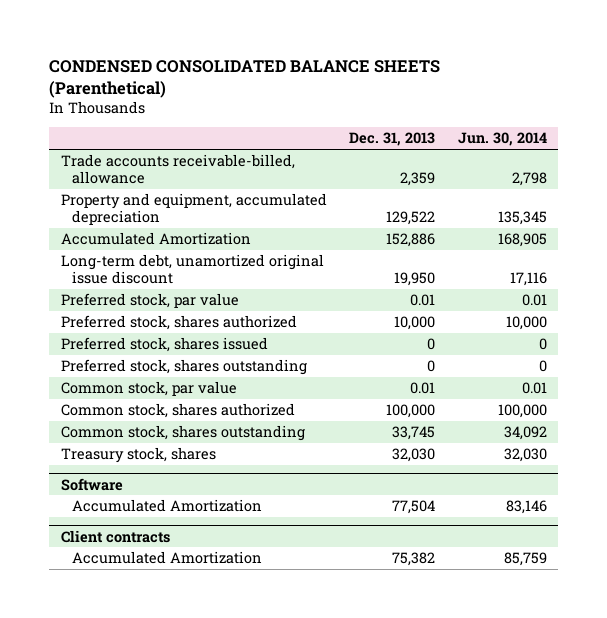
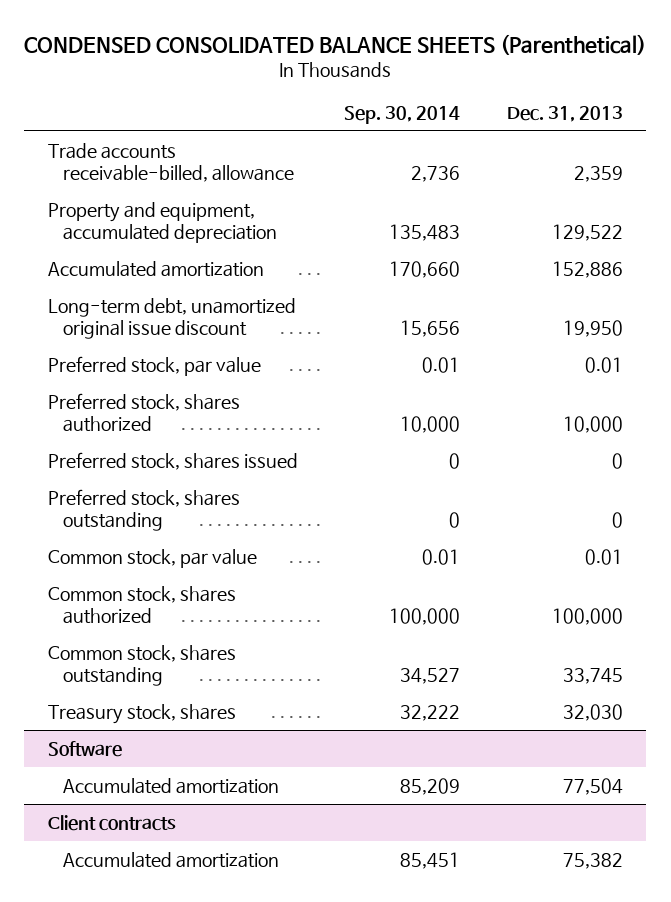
- | Dec. 31, 2013 | Jun. 30, 2014
+ | Sep. 30, 2014 | Dec. 31, 2013
- Accumulated Amortization | 152,886 | 168,905
+ Accumulated amortization | 170,660 | 152,886
@ Software
- Accumulated Amortization | 77,504 | 83,146
+ Accumulated amortization | 85,209 | 77,504
@ Client contracts
- Accumulated Amortization | 75,382 | 85,759
+ Accumulated amortization | 85,451 | 75,382

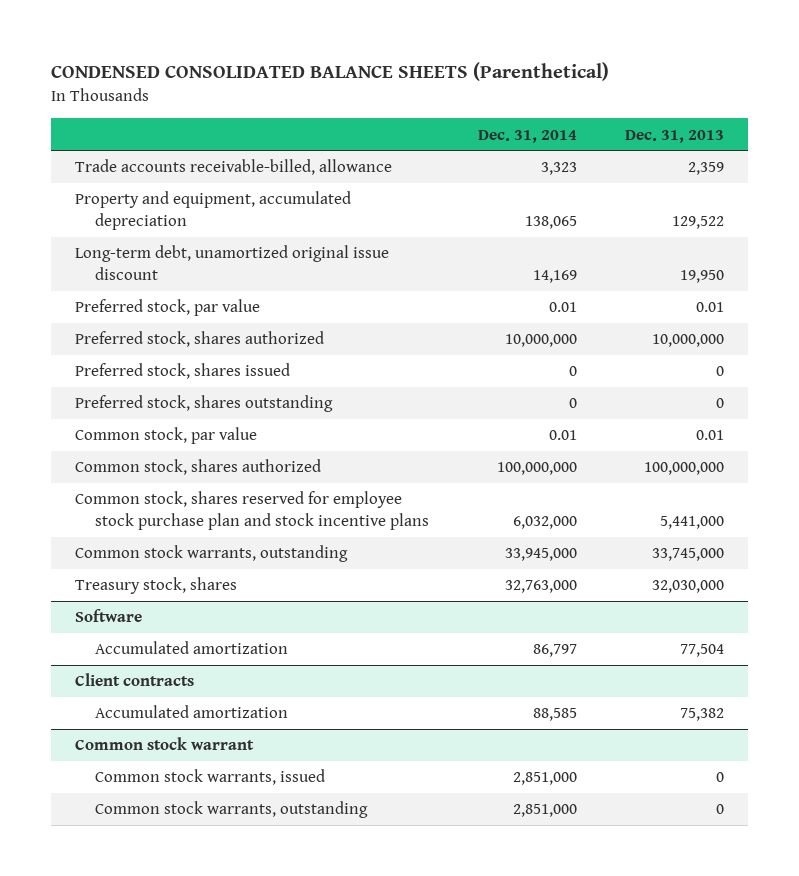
- | Sep. 30, 2014 | Dec. 31, 2013
+ | Dec. 31, 2014 | Dec. 31, 2013
- Accumulated amortization | 170,660 | 152,886
- Preferred stock, shares authorized | 10,000 | 10,000
+ Preferred stock, shares authorized | 10,000,000 | 10,000,000
- Common stock, shares authorized | 100,000 | 100,000
- Common stock, shares outstanding | 34,527 | 33,745
- Treasury stock, shares | 32,222 | 32,030
+ Common stock, shares authorized | 100,000,000 | 100,000,000
+ Common stock, shares reserved for employee stock purchase plan and stock incentive plans | 6,032,000 | 5,441,000
+ Common stock warrants, outstanding | 33,945,000 | 33,745,000
+ Treasury stock, shares | 32,763,000 | 32,030,000
+ Common stock warrant
+ Common stock warrants, issued | 2,851,000 | 0
+ Common stock warrants, outstanding | 2,851,000 | 0

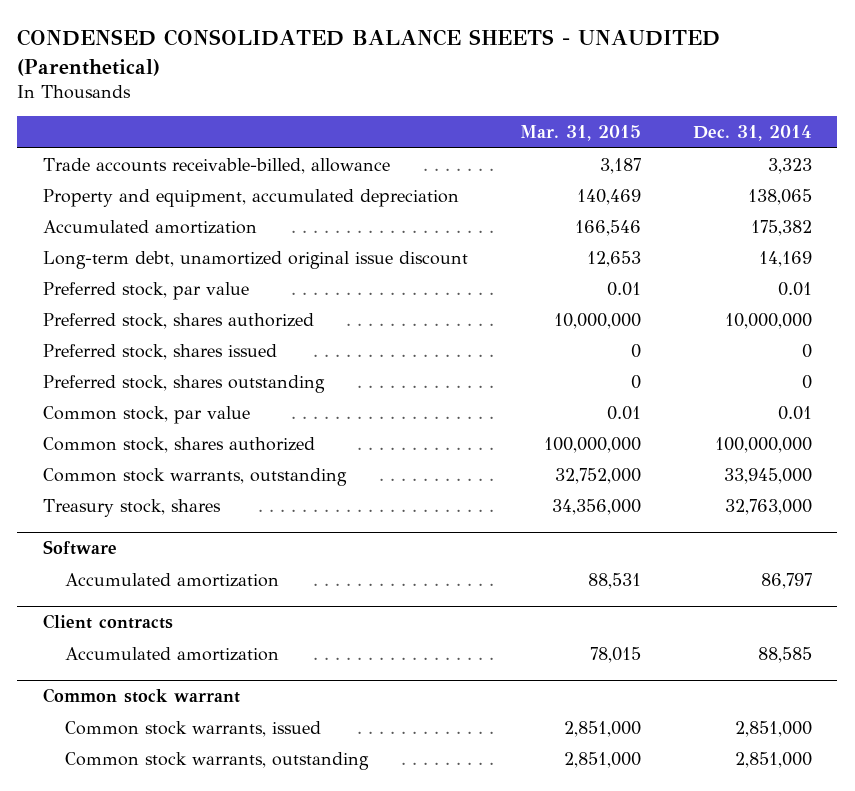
- CONDENSED CONSOLIDATED BALANCE SHEETS (Parenthetical)
+ CONDENSED CONSOLIDATED BALANCE SHEETS - UNAUDITED (Parenthetical)
- | Dec. 31, 2014 | Dec. 31, 2013
+ | Mar. 31, 2015 | Dec. 31, 2014
+ Accumulated amortization | 166,546 | 175,382
- Common stock, shares reserved for employee stock purchase plan and stock incentive plans | 6,032,000 | 5,441,000

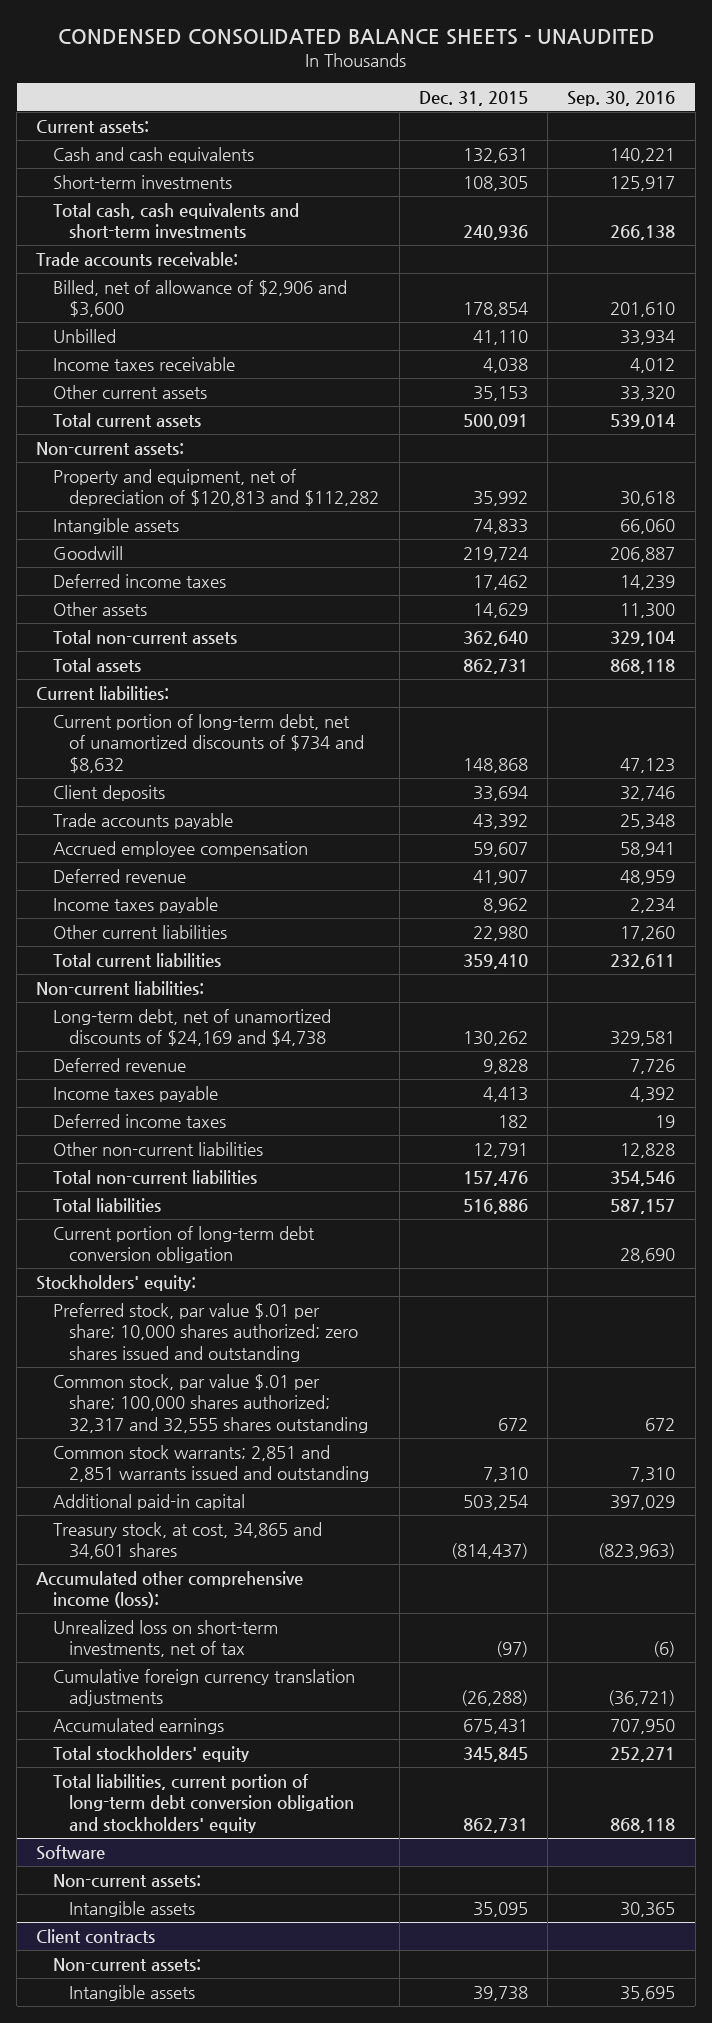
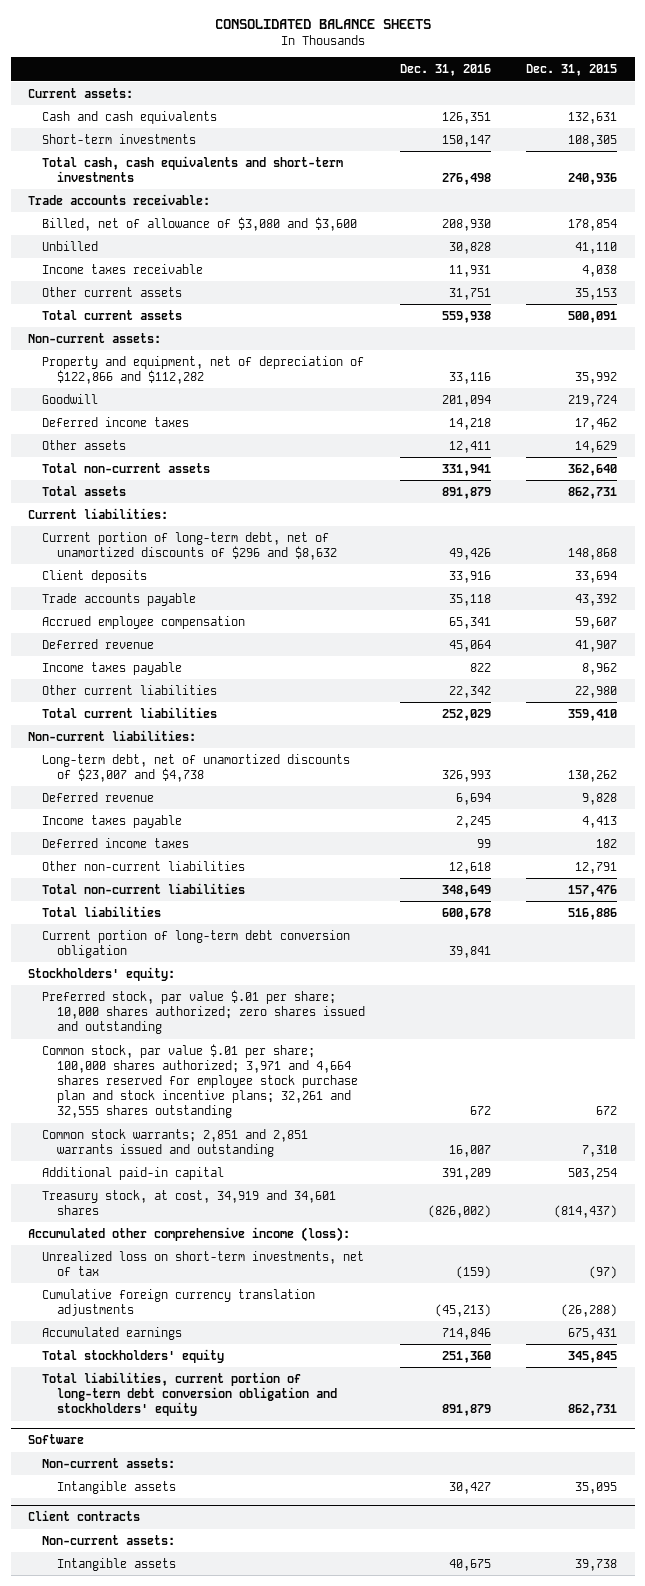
- CONDENSED CONSOLIDATED BALANCE SHEETS - UNAUDITED
+ CONSOLIDATED BALANCE SHEETS
- | Dec. 31, 2015 | Sep. 30, 2016
+ | Dec. 31, 2016 | Dec. 31, 2015
- Billed, net of allowance of $2,906 and $3,600 | 178,854 | 201,610
+ Billed, net of allowance of $3,080 and $3,600 | 208,930 | 178,854
- Property and equipment, net of depreciation of $120,813 and $112,282 | 35,992 | 30,618
- Intangible assets | 74,833 | 66,060
+ Property and equipment, net of depreciation of $122,866 and $112,282 | 33,116 | 35,992
- Current portion of long-term debt, net of unamortized discounts of $734 and $8,632 | 148,868 | 47,123
+ Current portion of long-term debt, net of unamortized discounts of $296 and $8,632 | 49,426 | 148,868
- Long-term debt, net of unamortized discounts of $24,169 and $4,738 | 130,262 | 329,581
+ Long-term debt, net of unamortized discounts of $23,007 and $4,738 | 326,993 | 130,262
- Common stock, par value $.01 per share; 100,000 shares authorized; 32,317 and 32,555 shares outstanding | 672 | 672
+ Common stock, par value $.01 per share; 100,000 shares authorized; 3,971 and 4,664 shares reserved for employee stock purchase plan and stock incentive plans; 32,261 and 32,555 shares outstanding | 672 | 672
- Treasury stock, at cost, 34,865 and 34,601 shares | (814,437) | (823,963)
+ Treasury stock, at cost, 34,919 and 34,601 shares | (826,002) | (814,437)

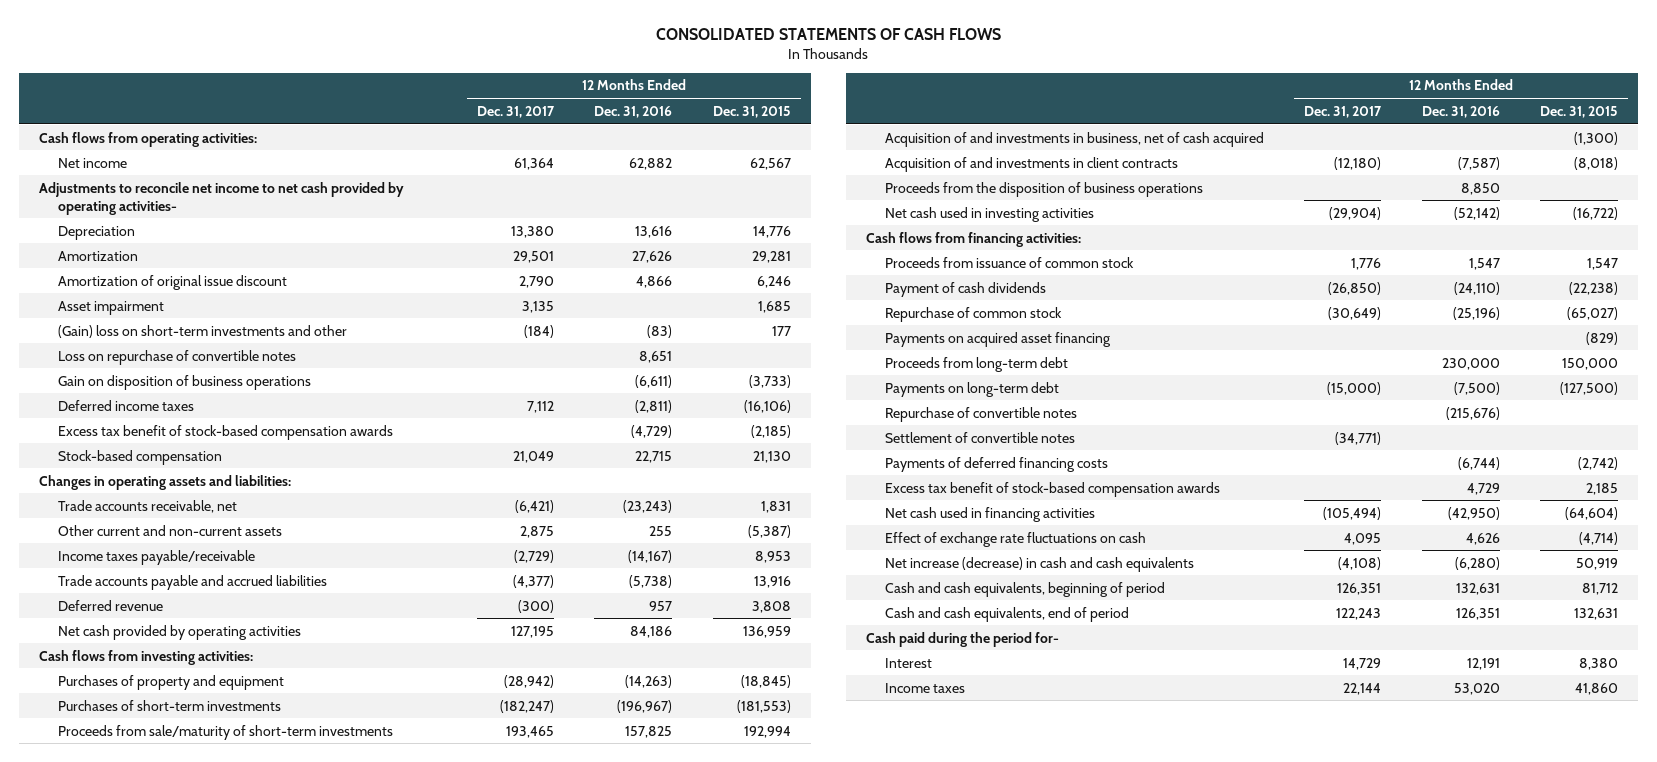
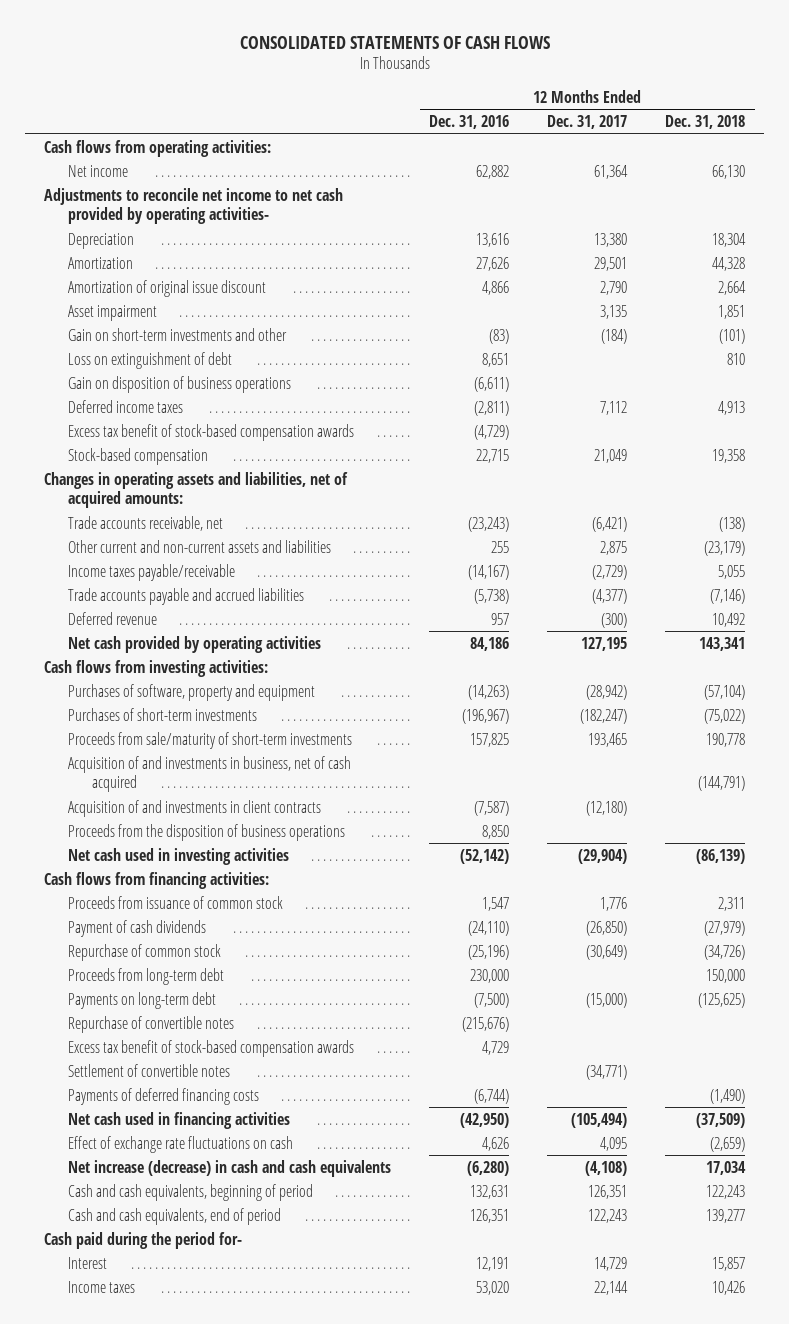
- | 12 Months Ended Dec. 31, 2017 | 12 Months Ended Dec. 31, 2016 | 12 Months Ended Dec. 31, 2015
+ | 12 Months Ended Dec. 31, 2016 | 12 Months Ended Dec. 31, 2017 | 12 Months Ended Dec. 31, 2018
- (Gain) loss on short-term investments and other | (184) | (83) | 177
- Loss on repurchase of convertible notes | | 8,651 |
+ Gain on short-term investments and other | (83) | (184) | (101)
+ Loss on extinguishment of debt | 8,651 | | 810
- Changes in operating assets and liabilities:
+ Changes in operating assets and liabilities, net of acquired amounts:
- Other current and non-current assets | 2,875 | 255 | (5,387)
+ Other current and non-current assets and liabilities | 255 | 2,875 | (23,179)
- Purchases of property and equipment | (28,942) | (14,263) | (18,845)
+ Purchases of software, property and equipment | (14,263) | (28,942) | (57,104)
- Payments on acquired asset financing | | | (829)
moved up: Excess tax benefit of stock-based compensation awards | 4,729 | |

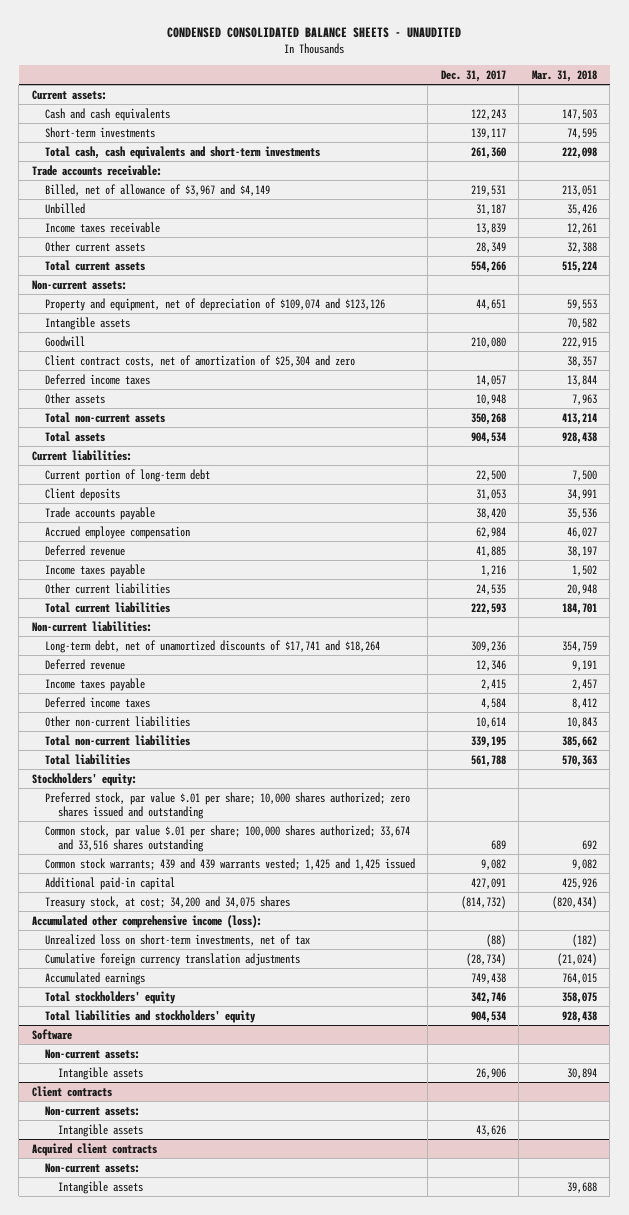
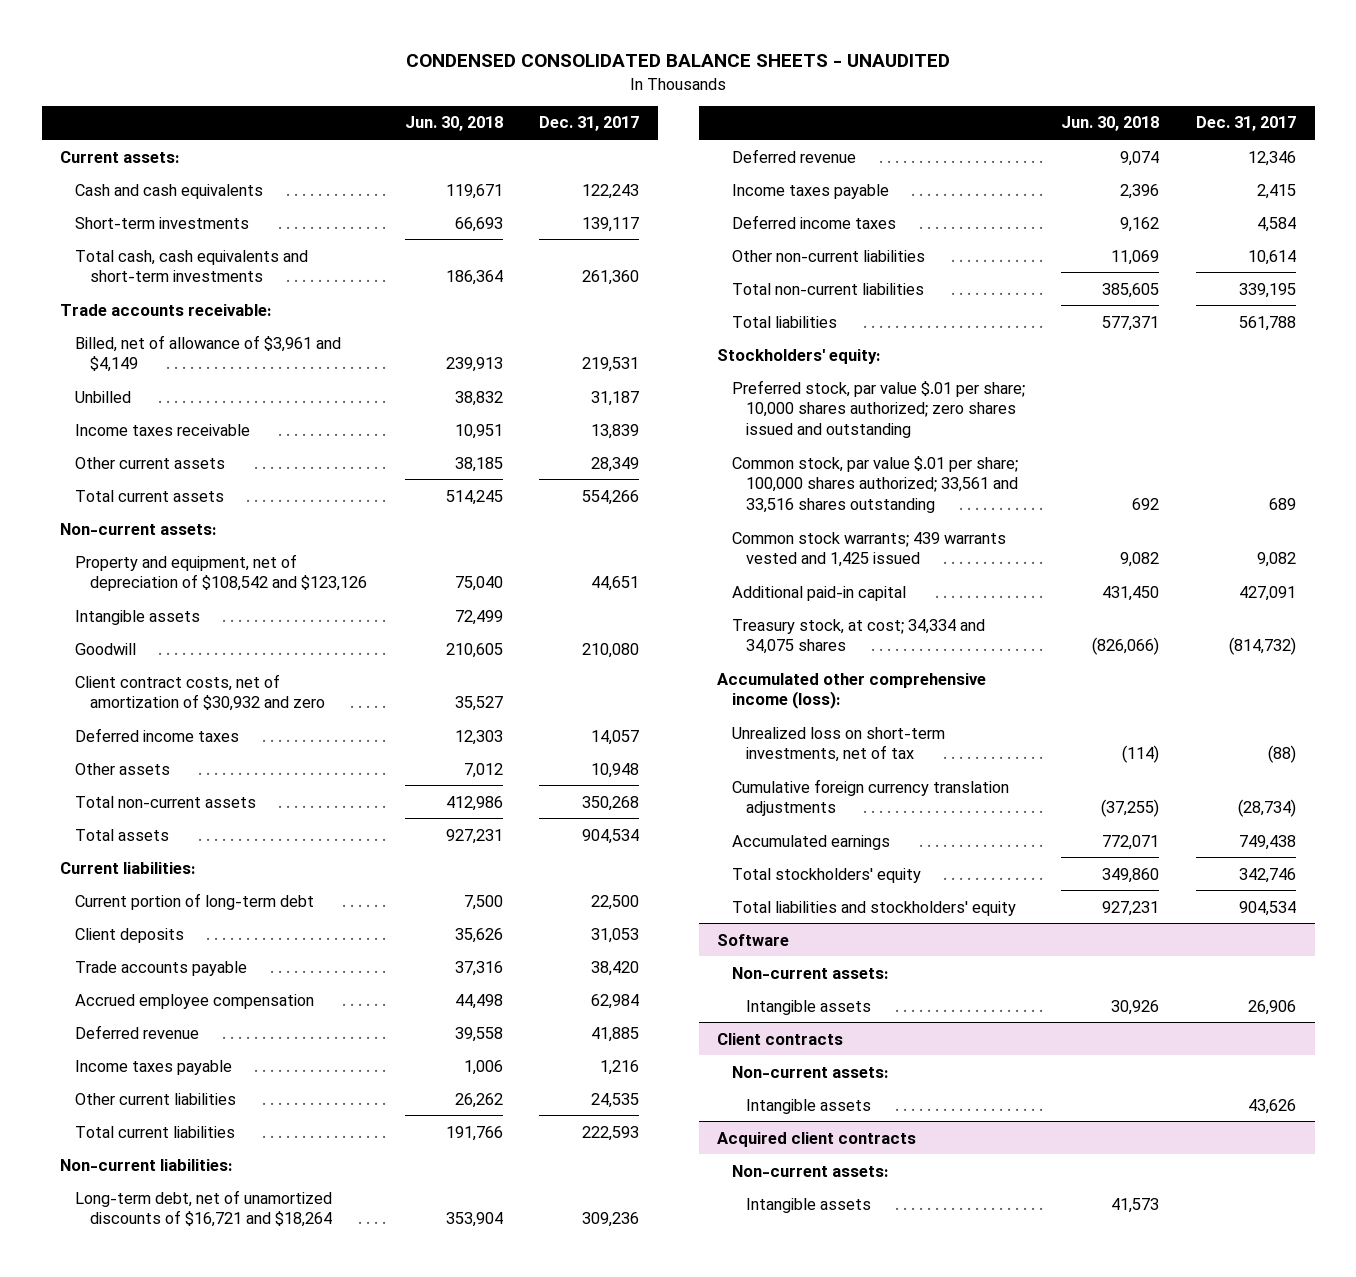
- | Dec. 31, 2017 | Mar. 31, 2018
+ | Jun. 30, 2018 | Dec. 31, 2017
- Billed, net of allowance of $3,967 and $4,149 | 219,531 | 213,051
+ Billed, net of allowance of $3,961 and $4,149 | 239,913 | 219,531
- Property and equipment, net of depreciation of $109,074 and $123,126 | 44,651 | 59,553
+ Property and equipment, net of depreciation of $108,542 and $123,126 | 75,040 | 44,651
- Client contract costs, net of amortization of $25,304 and zero | | 38,357
+ Client contract costs, net of amortization of $30,932 and zero | 35,527 |
- Long-term debt, net of unamortized discounts of $17,741 and $18,264 | 309,236 | 354,759
+ Long-term debt, net of unamortized discounts of $16,721 and $18,264 | 353,904 | 309,236
- Common stock, par value $.01 per share; 100,000 shares authorized; 33,674 and 33,516 shares outstanding | 689 | 692
- Common stock warrants; 439 and 439 warrants vested; 1,425 and 1,425 issued | 9,082 | 9,082
+ Common stock, par value $.01 per share; 100,000 shares authorized; 33,561 and 33,516 shares outstanding | 692 | 689
+ Common stock warrants; 439 warrants vested and 1,425 issued | 9,082 | 9,082
- Treasury stock, at cost; 34,200 and 34,075 shares | (814,732) | (820,434)
+ Treasury stock, at cost; 34,334 and 34,075 shares | (826,066) | (814,732)

